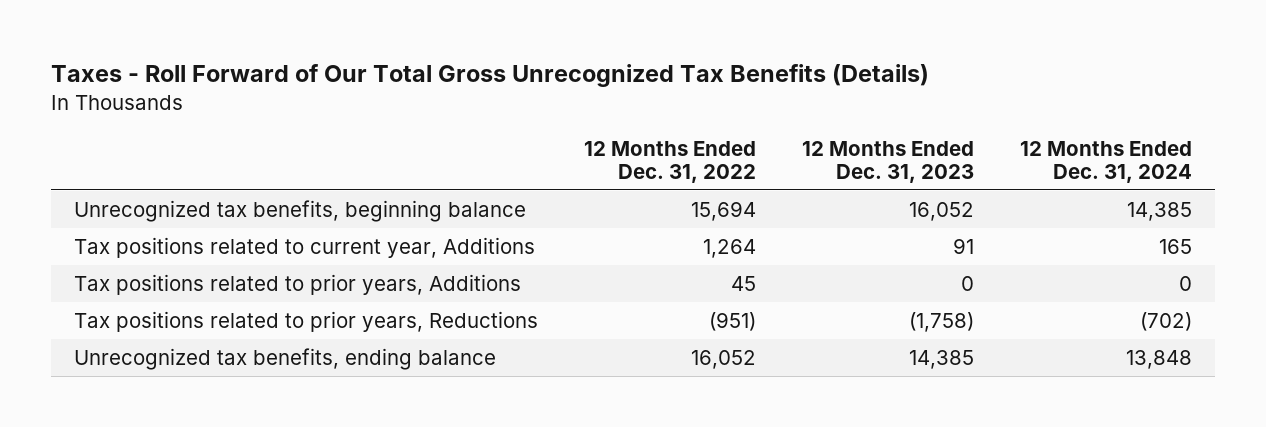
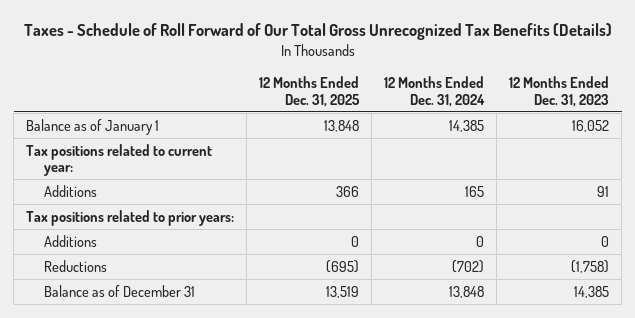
- Taxes - Roll Forward of Our Total Gross Unrecognized Tax Benefits (Details)
+ Taxes - Schedule of Roll Forward of Our Total Gross Unrecognized Tax Benefits (Details)
- | 12 Months Ended Dec. 31, 2022 | 12 Months Ended Dec. 31, 2023 | 12 Months Ended Dec. 31, 2024
+ | 12 Months Ended Dec. 31, 2025 | 12 Months Ended Dec. 31, 2024 | 12 Months Ended Dec. 31, 2023
- Unrecognized tax benefits, beginning balance | 15,694 | 16,052 | 14,385
- Tax positions related to current year, Additions | 1,264 | 91 | 165
- Tax positions related to prior years, Additions | 45 | 0 | 0
- Tax positions related to prior years, Reductions | (951) | (1,758) | (702)
- Unrecognized tax benefits, ending balance | 16,052 | 14,385 | 13,848
+ Balance as of January 1 | 13,848 | 14,385 | 16,052
+ Tax positions related to current year:
+ Additions | 366 | 165 | 91
+ Tax positions related to prior years:
+ Additions | 0 | 0 | 0
+ Reductions | (695) | (702) | (1,758)
+ Balance as of December 31 | 13,519 | 13,848 | 14,385

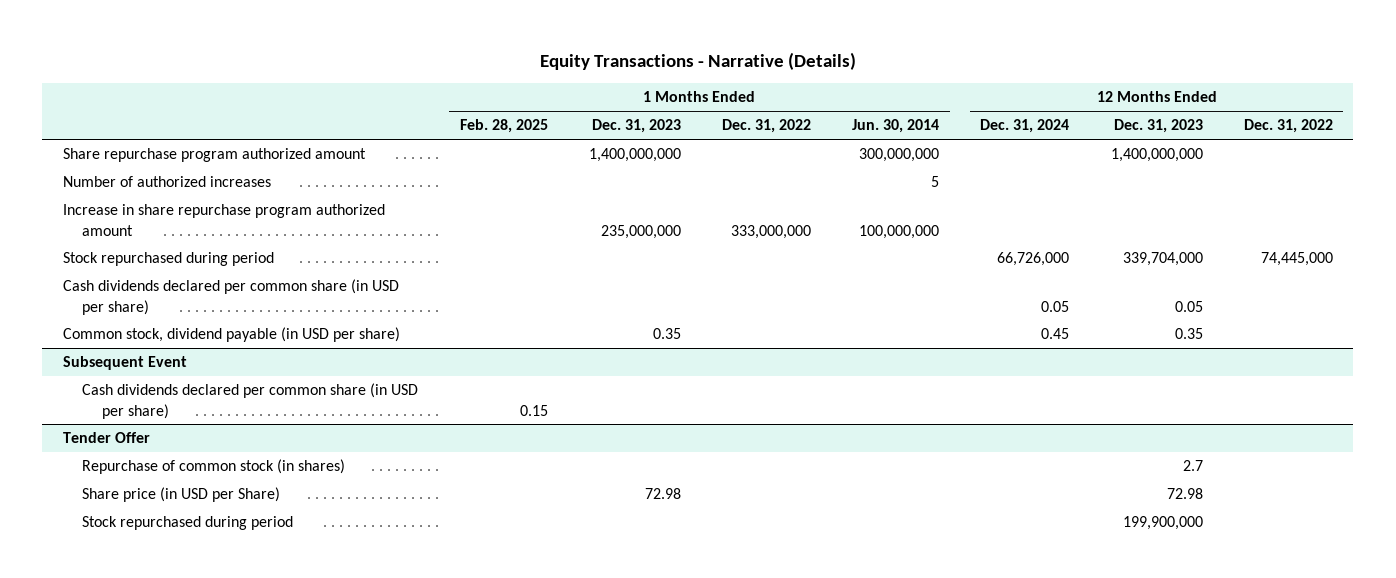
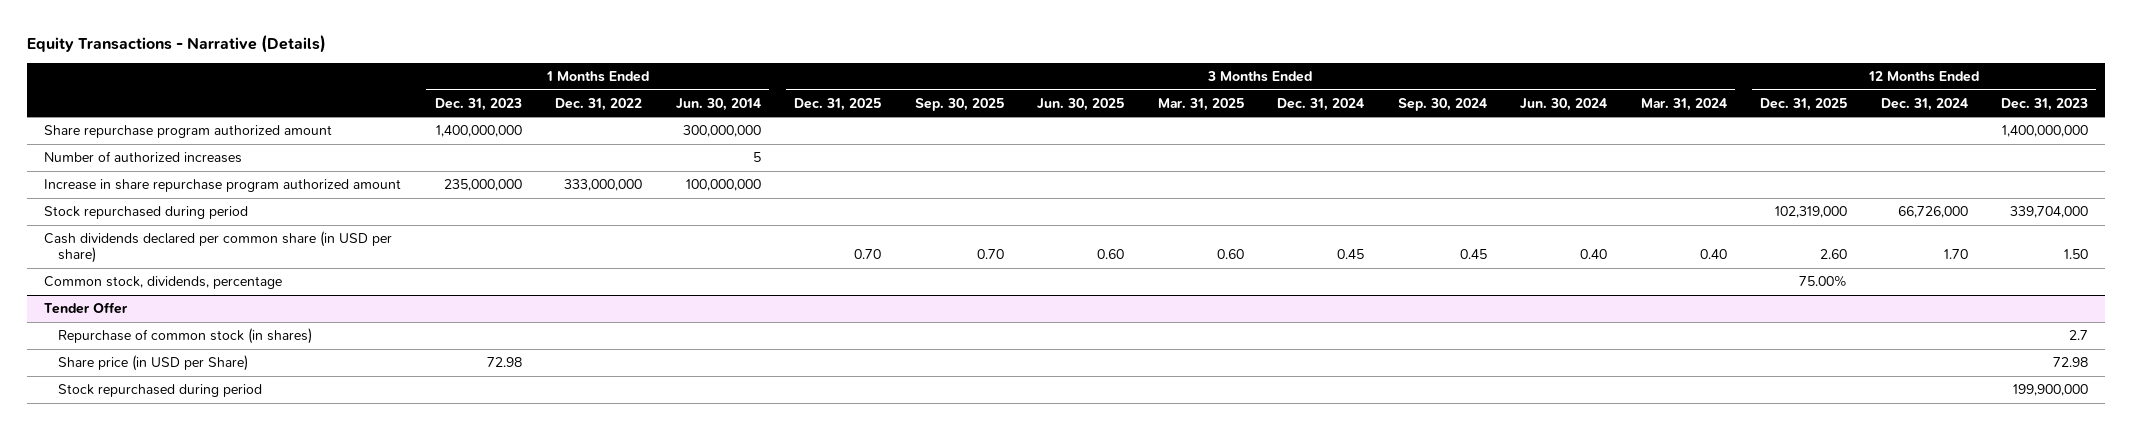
- | 1 Months Ended Feb. 28, 2025 | 1 Months Ended Dec. 31, 2023 | 1 Months Ended Dec. 31, 2022 | 1 Months Ended Jun. 30, 2014 | 12 Months Ended Dec. 31, 2024 | 12 Months Ended Dec. 31, 2023 | 12 Months Ended Dec. 31, 2022
+ | 1 Months Ended Dec. 31, 2023 | 1 Months Ended Dec. 31, 2022 | 1 Months Ended Jun. 30, 2014 | 3 Months Ended Dec. 31, 2025 | 3 Months Ended Sep. 30, 2025 | 3 Months Ended Jun. 30, 2025 | 3 Months Ended Mar. 31, 2025 | 3 Months Ended Dec. 31, 2024 | 3 Months Ended Sep. 30, 2024 | 3 Months Ended Jun. 30, 2024 | 3 Months Ended Mar. 31, 2024 | 12 Months Ended Dec. 31, 2025 | 12 Months Ended Dec. 31, 2024 | 12 Months Ended Dec. 31, 2023
- Cash dividends declared per common share (in USD per share) | | | | | 0.05 | 0.05 |
- Common stock, dividend payable (in USD per share) | | 0.35 | | | 0.45 | 0.35 |
- Subsequent Event
- Cash dividends declared per common share (in USD per share) | 0.15 | | | | | |
+ Cash dividends declared per common share (in USD per share) | | | | 0.70 | 0.70 | 0.60 | 0.60 | 0.45 | 0.45 | 0.40 | 0.40 | 2.60 | 1.70 | 1.50
+ Common stock, dividends, percentage | | | | | | | | | | | | 75.00% | |

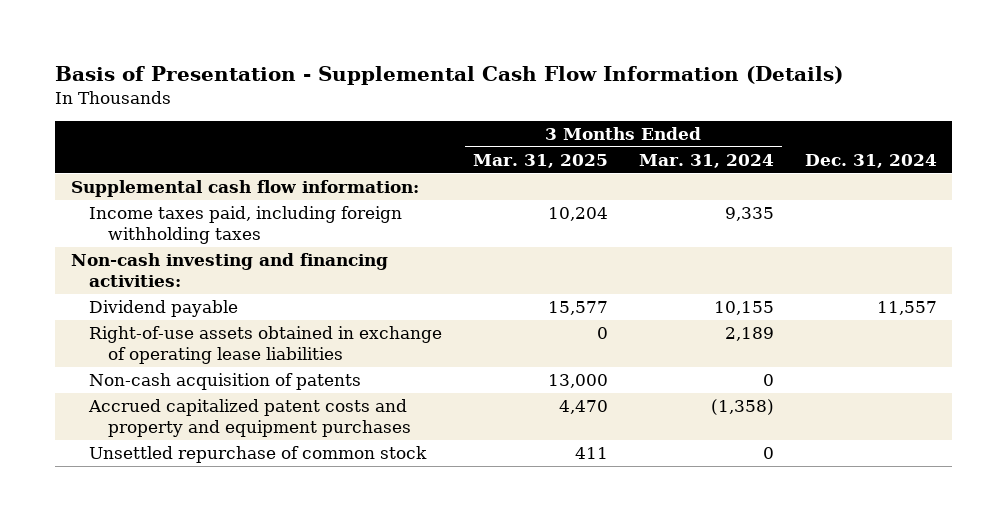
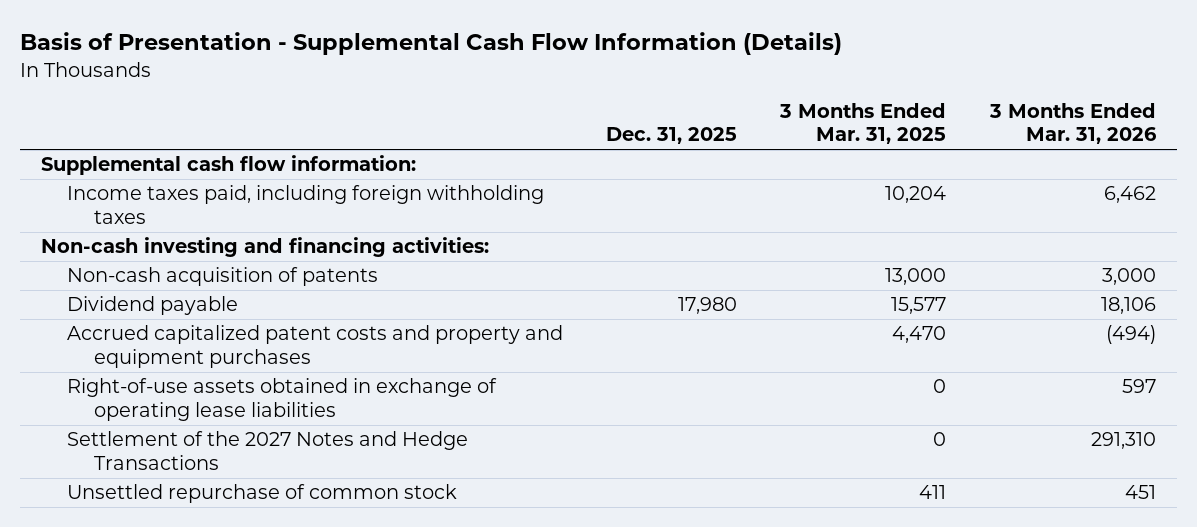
- | 3 Months Ended Mar. 31, 2025 | 3 Months Ended Mar. 31, 2024 | Dec. 31, 2024
+ | Dec. 31, 2025 | 3 Months Ended Mar. 31, 2025 | 3 Months Ended Mar. 31, 2026
moved down: Dividend payable | 17,980 | 15,577 | 18,106
moved down: Right-of-use assets obtained in exchange of operating lease liabilities | | 0 | 597
+ Settlement of the 2027 Notes and Hedge Transactions | | 0 | 291,310

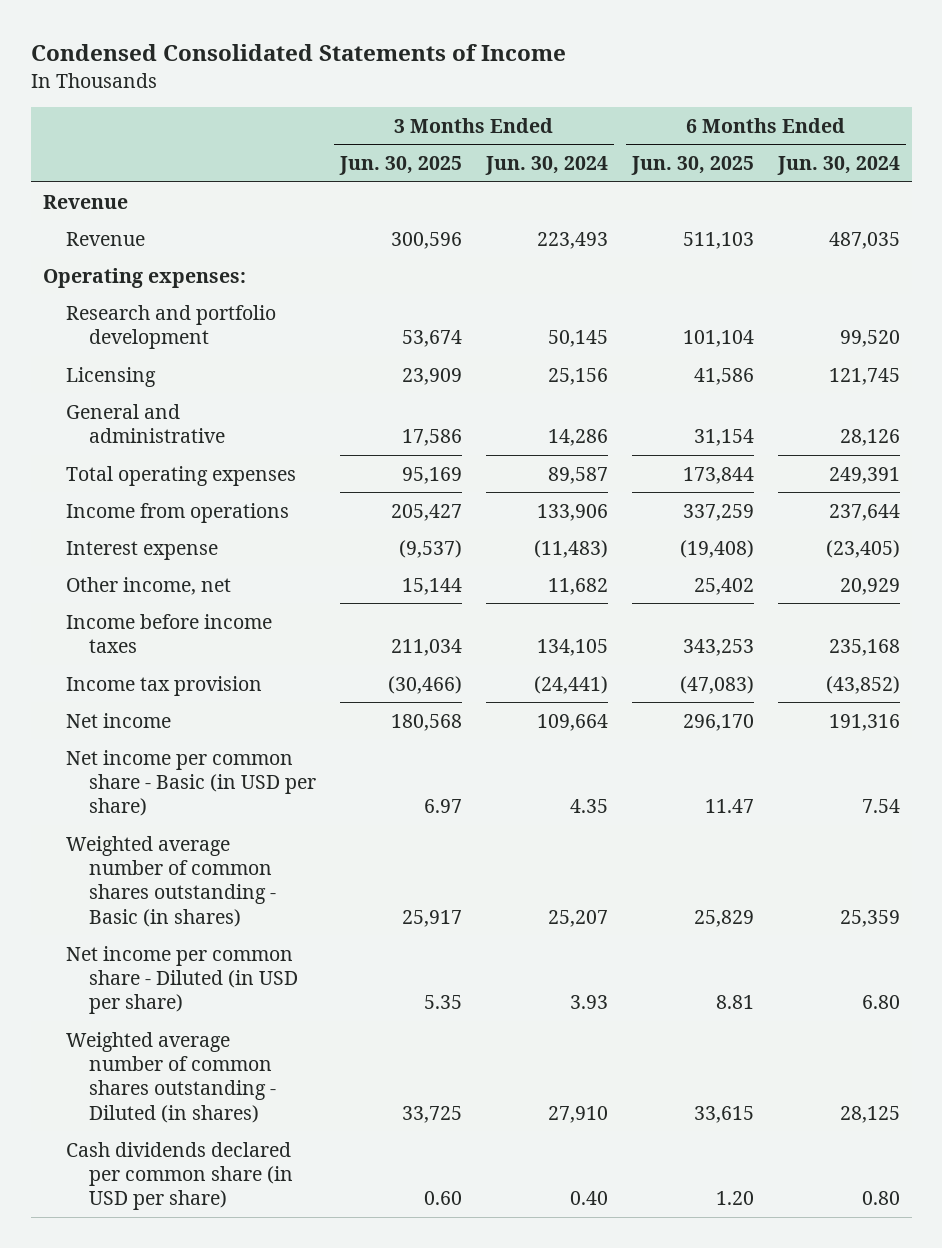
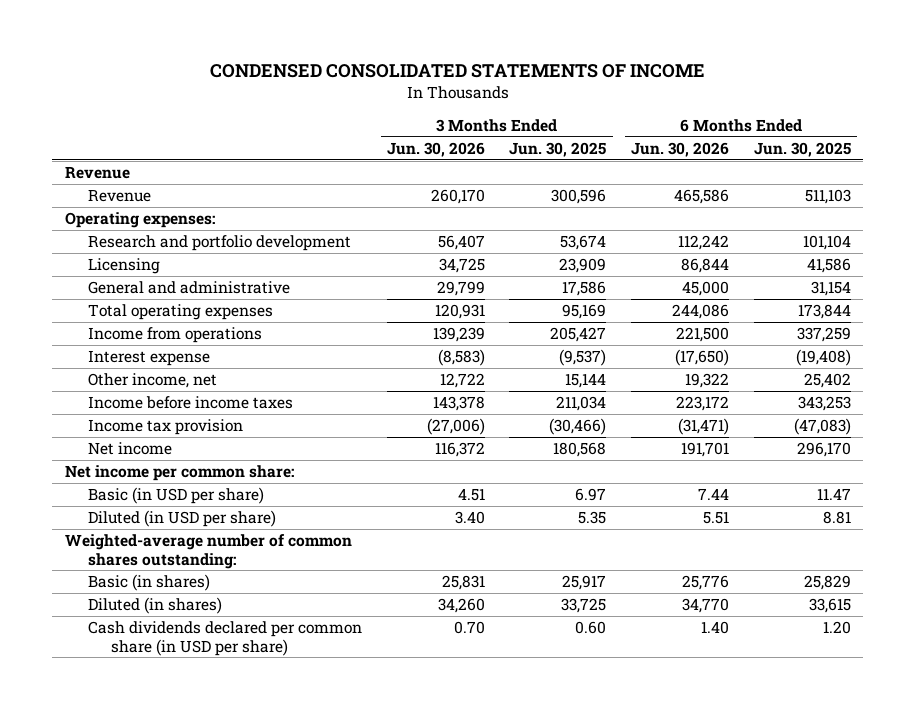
- Condensed Consolidated Statements of Income
+ CONDENSED CONSOLIDATED STATEMENTS OF INCOME
- | 3 Months Ended Jun. 30, 2025 | 3 Months Ended Jun. 30, 2024 | 6 Months Ended Jun. 30, 2025 | 6 Months Ended Jun. 30, 2024
+ | 3 Months Ended Jun. 30, 2026 | 3 Months Ended Jun. 30, 2025 | 6 Months Ended Jun. 30, 2026 | 6 Months Ended Jun. 30, 2025
- Net income per common share - Basic (in USD per share) | 6.97 | 4.35 | 11.47 | 7.54
- Weighted average number of common shares outstanding - Basic (in shares) | 25,917 | 25,207 | 25,829 | 25,359
- Net income per common share - Diluted (in USD per share) | 5.35 | 3.93 | 8.81 | 6.80
- Weighted average number of common shares outstanding - Diluted (in shares) | 33,725 | 27,910 | 33,615 | 28,125
+ Net income per common share:
+ Basic (in USD per share) | 4.51 | 6.97 | 7.44 | 11.47
+ Diluted (in USD per share) | 3.40 | 5.35 | 5.51 | 8.81
+ Weighted-average number of common shares outstanding:
+ Basic (in shares) | 25,831 | 25,917 | 25,776 | 25,829
+ Diluted (in shares) | 34,260 | 33,725 | 34,770 | 33,615

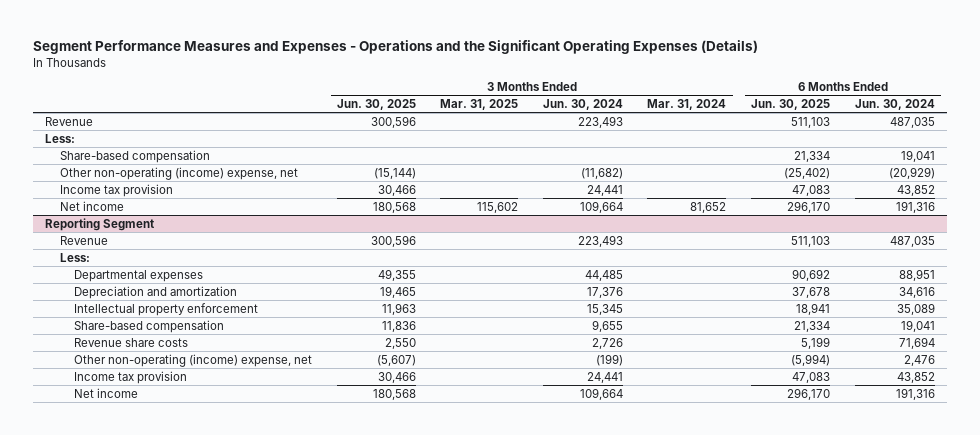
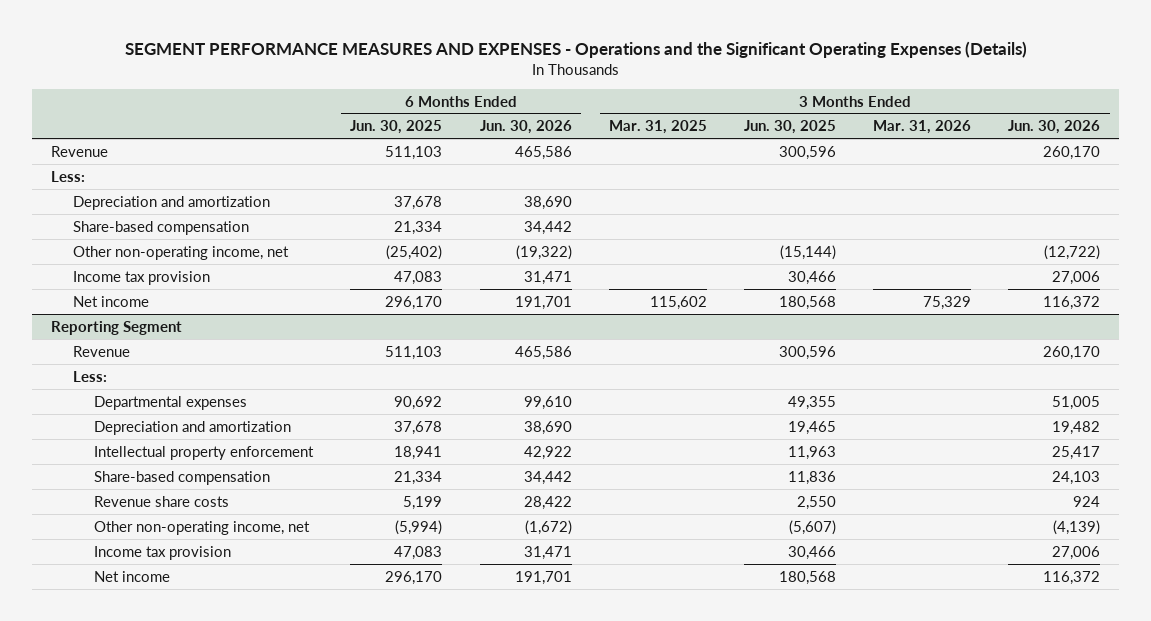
- Segment Performance Measures and Expenses - Operations and the Significant Operating Expenses (Details)
+ SEGMENT PERFORMANCE MEASURES AND EXPENSES - Operations and the Significant Operating Expenses (Details)
- | 3 Months Ended Jun. 30, 2025 | 3 Months Ended Mar. 31, 2025 | 3 Months Ended Jun. 30, 2024 | 3 Months Ended Mar. 31, 2024 | 6 Months Ended Jun. 30, 2025 | 6 Months Ended Jun. 30, 2024
+ | 6 Months Ended Jun. 30, 2025 | 6 Months Ended Jun. 30, 2026 | 3 Months Ended Mar. 31, 2025 | 3 Months Ended Jun. 30, 2025 | 3 Months Ended Mar. 31, 2026 | 3 Months Ended Jun. 30, 2026
+ Depreciation and amortization | 37,678 | 38,690 | | | |
- Other non-operating (income) expense, net | (15,144) | | (11,682) | | (25,402) | (20,929)
+ Other non-operating income, net | (25,402) | (19,322) | | (15,144) | | (12,722)
@ Reporting Segment
- Other non-operating (income) expense, net | (5,607) | | (199) | | (5,994) | 2,476
+ Other non-operating income, net | (5,994) | (1,672) | | (5,607) | | (4,139)

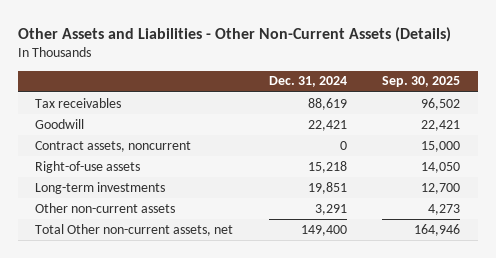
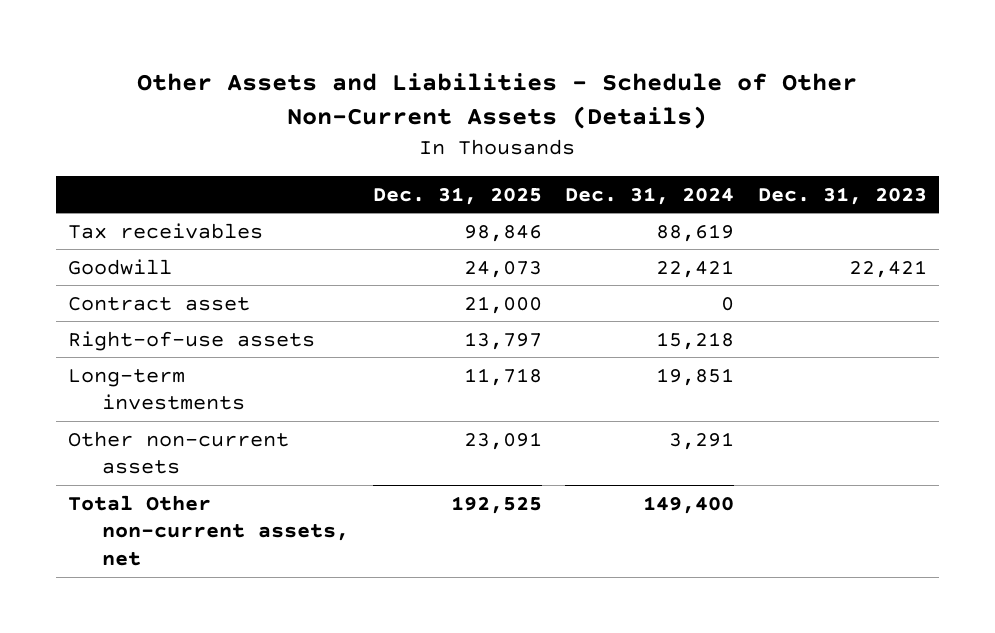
- Other Assets and Liabilities - Other Non-Current Assets (Details)
+ Other Assets and Liabilities - Schedule of Other Non-Current Assets (Details)
- | Dec. 31, 2024 | Sep. 30, 2025
+ | Dec. 31, 2025 | Dec. 31, 2024 | Dec. 31, 2023
- Contract assets, noncurrent | 0 | 15,000
+ Contract asset | 21,000 | 0 |

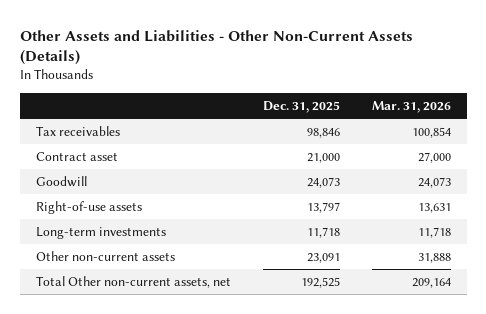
- Other Assets and Liabilities - Schedule of Other Non-Current Assets (Details)
+ Other Assets and Liabilities - Other Non-Current Assets (Details)
- | Dec. 31, 2025 | Dec. 31, 2024 | Dec. 31, 2023
+ | Dec. 31, 2025 | Mar. 31, 2026
moved down: Goodwill | 24,073 | 24,073

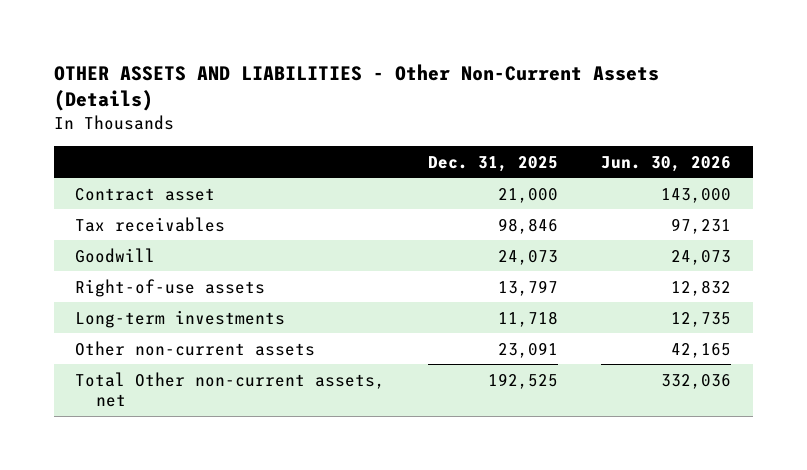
- Other Assets and Liabilities - Other Non-Current Assets (Details)
+ OTHER ASSETS AND LIABILITIES - Other Non-Current Assets (Details)
- | Dec. 31, 2025 | Mar. 31, 2026
+ | Dec. 31, 2025 | Jun. 30, 2026
moved down: Tax receivables | 98,846 | 97,231

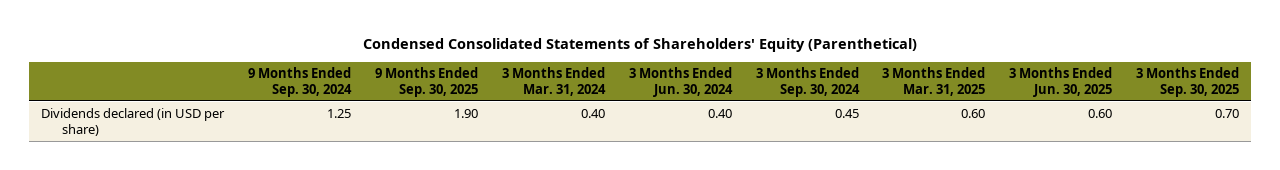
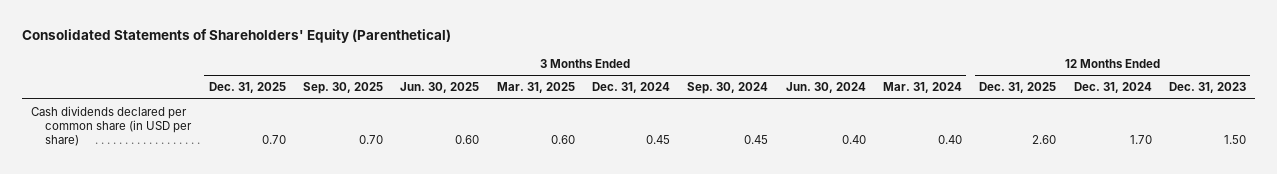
- Condensed Consolidated Statements of Shareholders' Equity (Parenthetical)
+ Consolidated Statements of Shareholders' Equity (Parenthetical)
- | 9 Months Ended Sep. 30, 2024 | 9 Months Ended Sep. 30, 2025 | 3 Months Ended Mar. 31, 2024 | 3 Months Ended Jun. 30, 2024 | 3 Months Ended Sep. 30, 2024 | 3 Months Ended Mar. 31, 2025 | 3 Months Ended Jun. 30, 2025 | 3 Months Ended Sep. 30, 2025
+ | 3 Months Ended Dec. 31, 2025 | 3 Months Ended Sep. 30, 2025 | 3 Months Ended Jun. 30, 2025 | 3 Months Ended Mar. 31, 2025 | 3 Months Ended Dec. 31, 2024 | 3 Months Ended Sep. 30, 2024 | 3 Months Ended Jun. 30, 2024 | 3 Months Ended Mar. 31, 2024 | 12 Months Ended Dec. 31, 2025 | 12 Months Ended Dec. 31, 2024 | 12 Months Ended Dec. 31, 2023
- Dividends declared (in USD per share) | 1.25 | 1.90 | 0.40 | 0.40 | 0.45 | 0.60 | 0.60 | 0.70
+ Cash dividends declared per common share (in USD per share) | 0.70 | 0.70 | 0.60 | 0.60 | 0.45 | 0.45 | 0.40 | 0.40 | 2.60 | 1.70 | 1.50

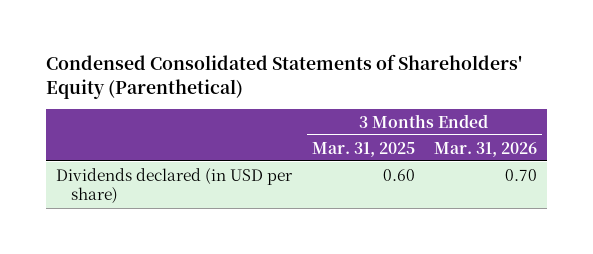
- Consolidated Statements of Shareholders' Equity (Parenthetical)
+ Condensed Consolidated Statements of Shareholders' Equity (Parenthetical)
- | 3 Months Ended Dec. 31, 2025 | 3 Months Ended Sep. 30, 2025 | 3 Months Ended Jun. 30, 2025 | 3 Months Ended Mar. 31, 2025 | 3 Months Ended Dec. 31, 2024 | 3 Months Ended Sep. 30, 2024 | 3 Months Ended Jun. 30, 2024 | 3 Months Ended Mar. 31, 2024 | 12 Months Ended Dec. 31, 2025 | 12 Months Ended Dec. 31, 2024 | 12 Months Ended Dec. 31, 2023
+ | 3 Months Ended Mar. 31, 2025 | 3 Months Ended Mar. 31, 2026
- Cash dividends declared per common share (in USD per share) | 0.70 | 0.70 | 0.60 | 0.60 | 0.45 | 0.45 | 0.40 | 0.40 | 2.60 | 1.70 | 1.50
+ Dividends declared (in USD per share) | 0.60 | 0.70

